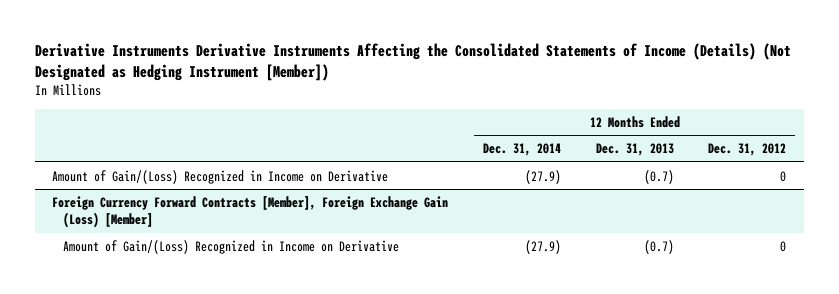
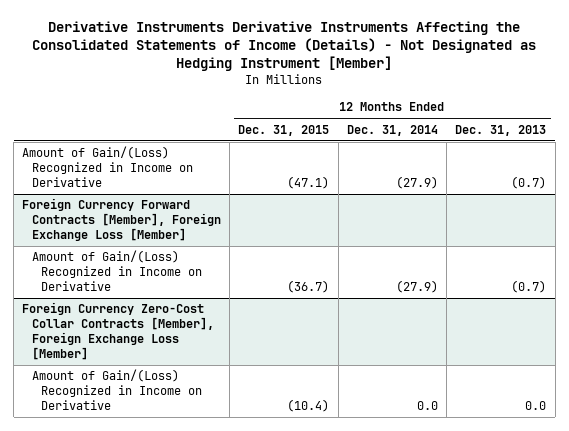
- Derivative Instruments Derivative Instruments Affecting the Consolidated Statements of Income (Details) (Not Designated as Hedging Instrument [Member])
+ Derivative Instruments Derivative Instruments Affecting the Consolidated Statements of Income (Details) - Not Designated as Hedging Instrument [Member]
- | 12 Months Ended Dec. 31, 2014 | 12 Months Ended Dec. 31, 2013 | 12 Months Ended Dec. 31, 2012
+ | 12 Months Ended Dec. 31, 2015 | 12 Months Ended Dec. 31, 2014 | 12 Months Ended Dec. 31, 2013
- Foreign Currency Forward Contracts [Member], Foreign Exchange Gain (Loss) [Member]
+ Foreign Currency Forward Contracts [Member], Foreign Exchange Loss [Member]
+ Foreign Currency Zero-Cost Collar Contracts [Member], Foreign Exchange Loss [Member]
+ Amount of Gain/(Loss) Recognized in Income on Derivative | (10.4) | 0.0 | 0.0

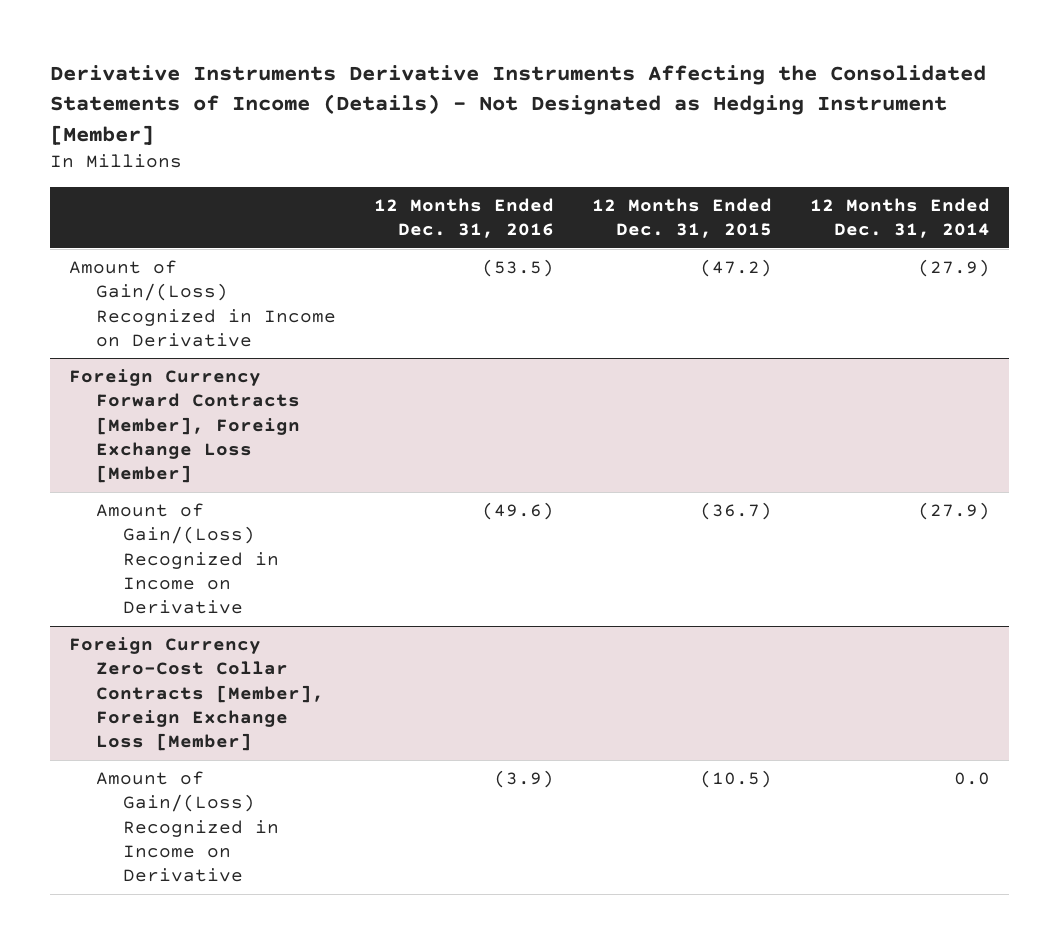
- | 12 Months Ended Dec. 31, 2015 | 12 Months Ended Dec. 31, 2014 | 12 Months Ended Dec. 31, 2013
+ | 12 Months Ended Dec. 31, 2016 | 12 Months Ended Dec. 31, 2015 | 12 Months Ended Dec. 31, 2014
- Amount of Gain/(Loss) Recognized in Income on Derivative | (47.1) | (27.9) | (0.7)
+ Amount of Gain/(Loss) Recognized in Income on Derivative | (53.5) | (47.2) | (27.9)
@ Foreign Currency Zero-Cost Collar Contracts [Member], Foreign Exchange Loss [Member]
- Amount of Gain/(Loss) Recognized in Income on Derivative | (10.4) | 0.0 | 0.0
+ Amount of Gain/(Loss) Recognized in Income on Derivative | (3.9) | (10.5) | 0.0

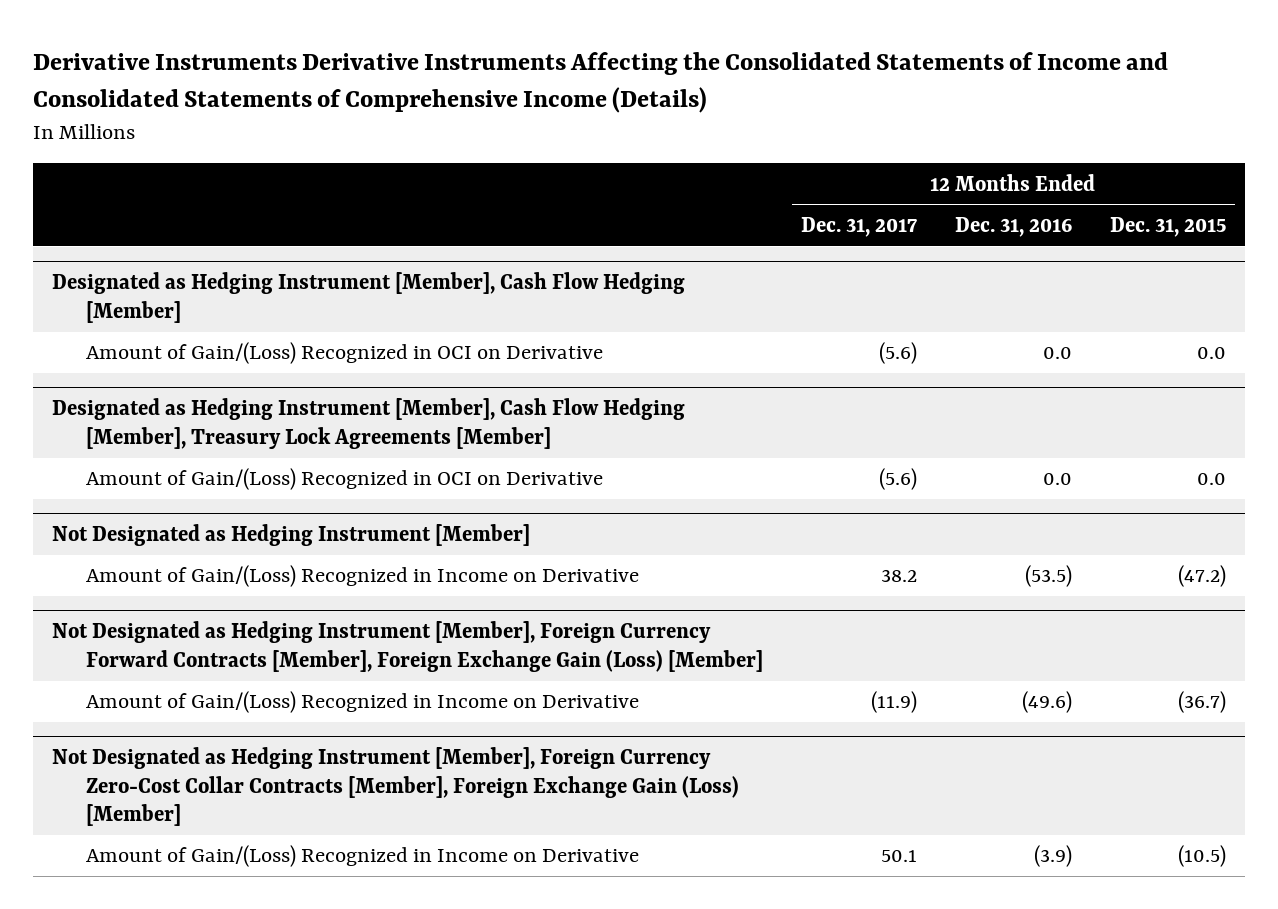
- Derivative Instruments Derivative Instruments Affecting the Consolidated Statements of Income (Details) - Not Designated as Hedging Instrument [Member]
+ Derivative Instruments Derivative Instruments Affecting the Consolidated Statements of Income and Consolidated Statements of Comprehensive Income (Details)
- | 12 Months Ended Dec. 31, 2016 | 12 Months Ended Dec. 31, 2015 | 12 Months Ended Dec. 31, 2014
+ | 12 Months Ended Dec. 31, 2017 | 12 Months Ended Dec. 31, 2016 | 12 Months Ended Dec. 31, 2015
+ Designated as Hedging Instrument [Member], Cash Flow Hedging [Member]
+ Amount of Gain/(Loss) Recognized in OCI on Derivative | (5.6) | 0.0 | 0.0
+ Designated as Hedging Instrument [Member], Cash Flow Hedging [Member], Treasury Lock Agreements [Member]
+ Amount of Gain/(Loss) Recognized in OCI on Derivative | (5.6) | 0.0 | 0.0
+ Not Designated as Hedging Instrument [Member]
- Foreign Currency Forward Contracts [Member], Foreign Exchange Loss [Member]
+ Not Designated as Hedging Instrument [Member], Foreign Currency Forward Contracts [Member], Foreign Exchange Gain (Loss) [Member]
- Foreign Currency Zero-Cost Collar Contracts [Member], Foreign Exchange Loss [Member]
+ Not Designated as Hedging Instrument [Member], Foreign Currency Zero-Cost Collar Contracts [Member], Foreign Exchange Gain (Loss) [Member]

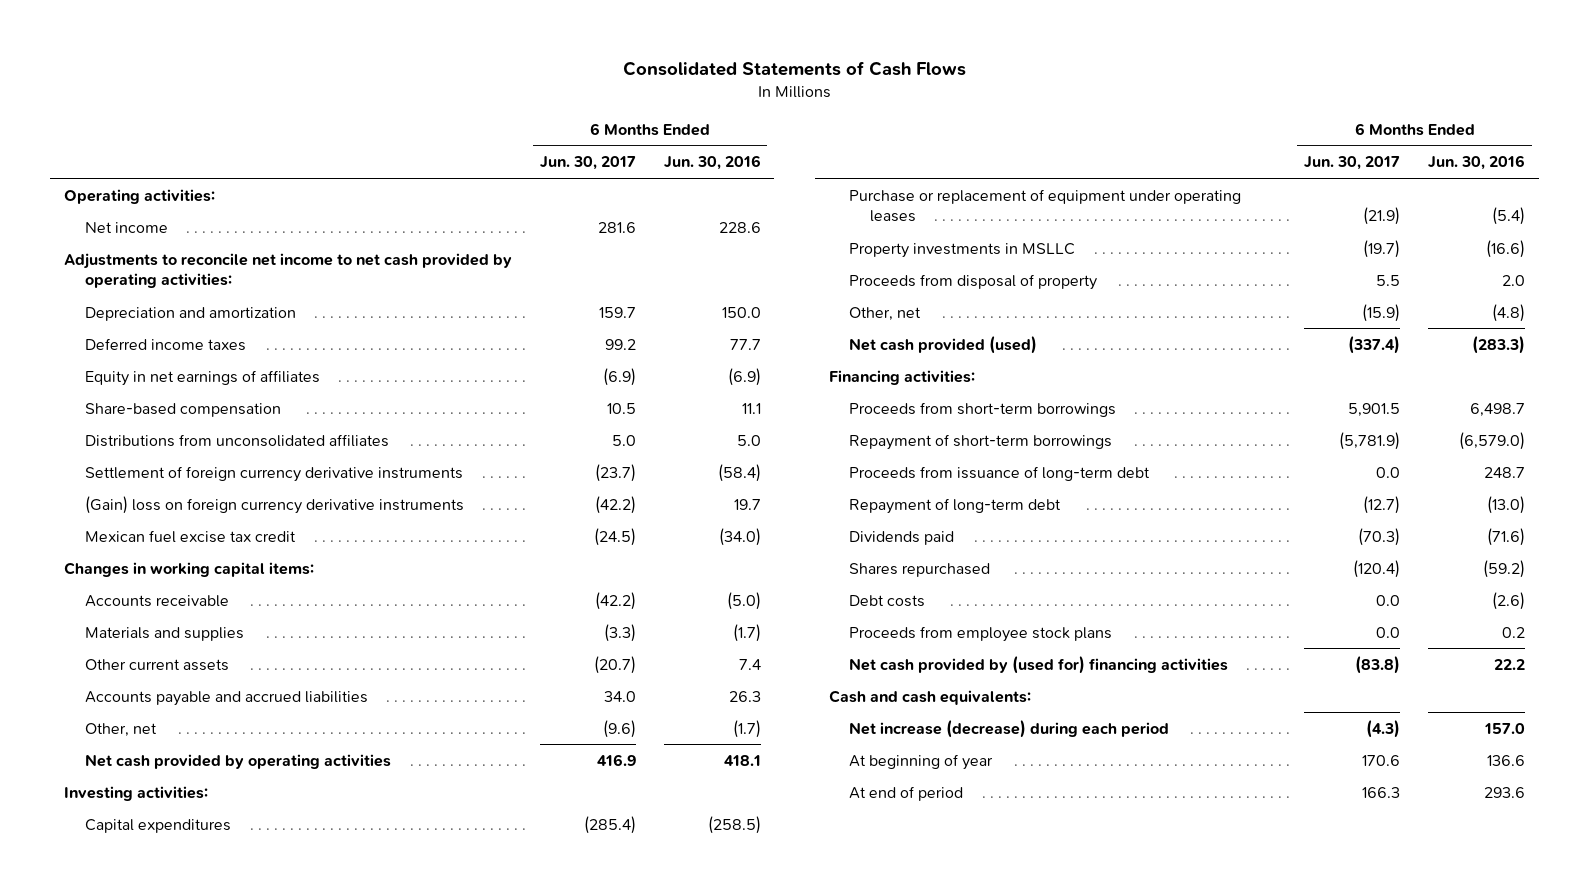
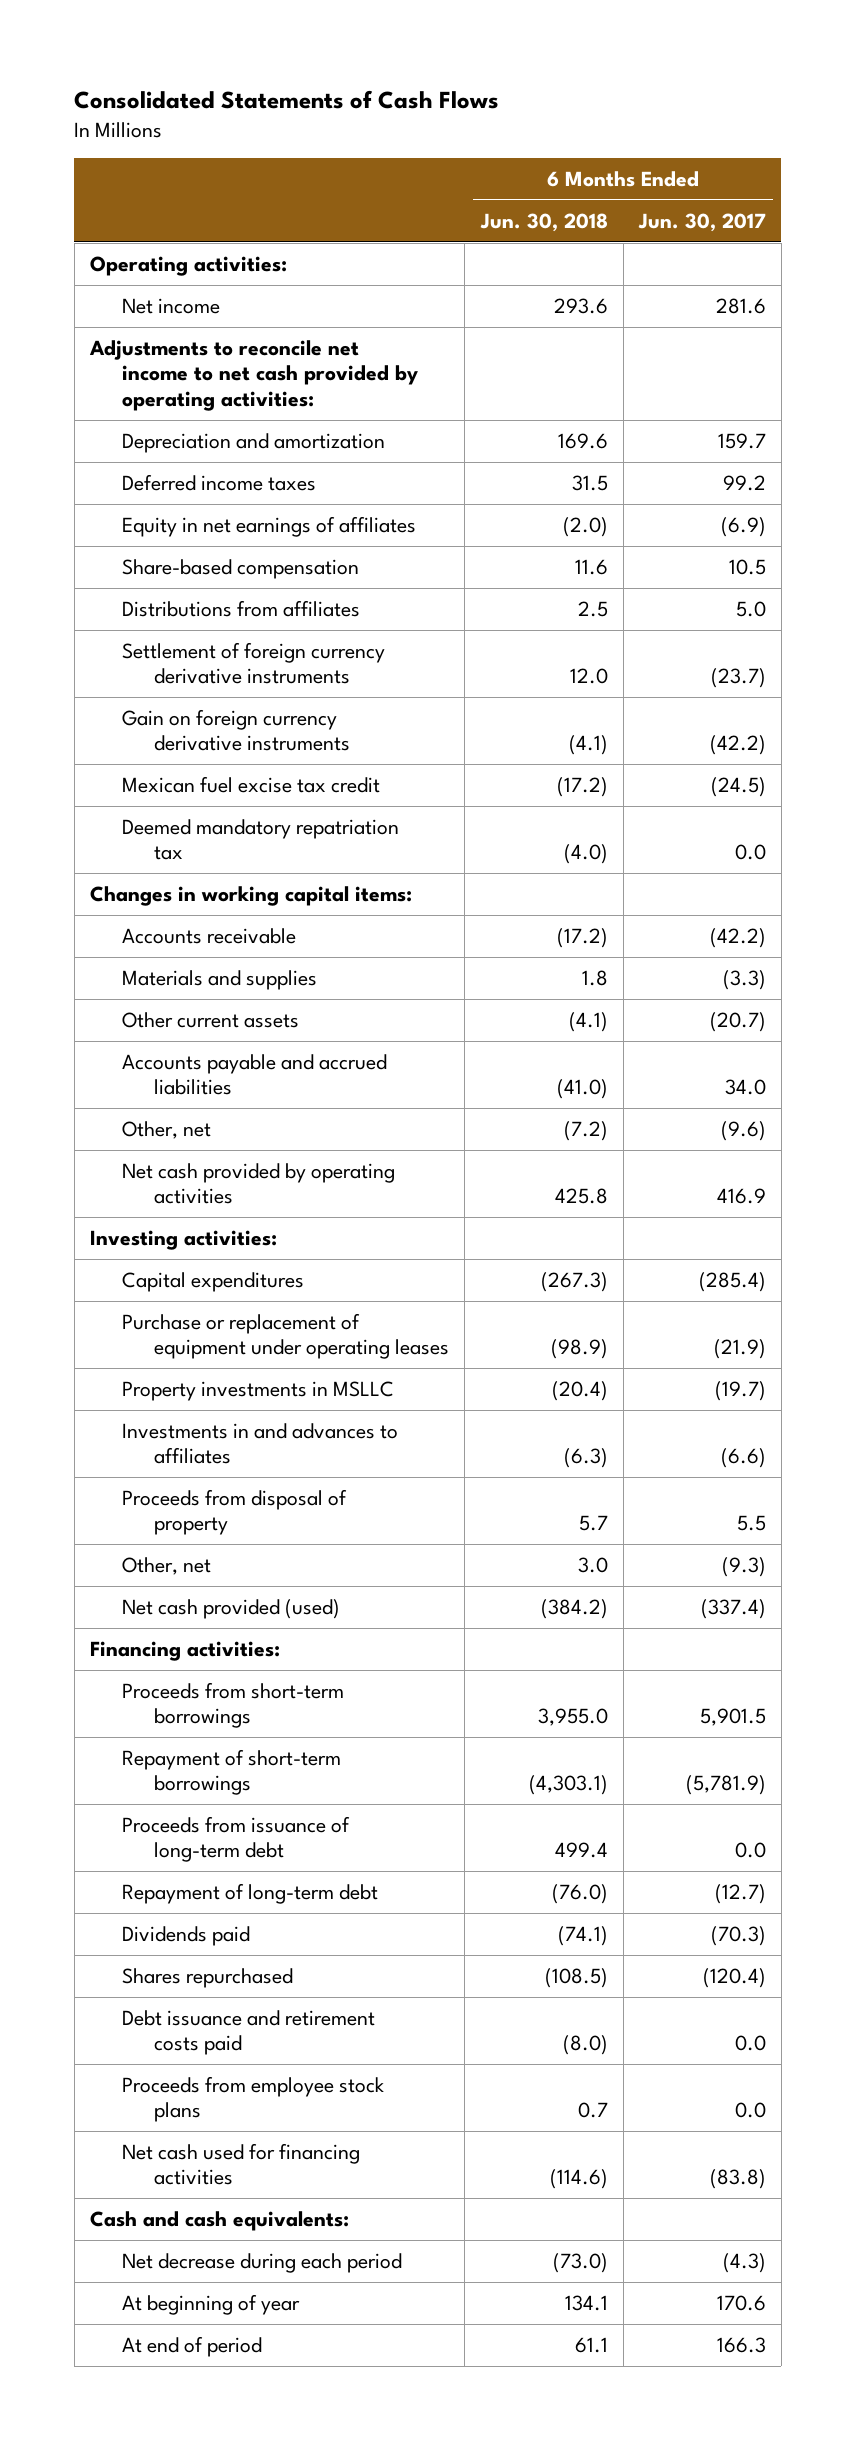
- | 6 Months Ended Jun. 30, 2017 | 6 Months Ended Jun. 30, 2016
+ | 6 Months Ended Jun. 30, 2018 | 6 Months Ended Jun. 30, 2017
- Distributions from unconsolidated affiliates | 5.0 | 5.0
+ Distributions from affiliates | 2.5 | 5.0
- (Gain) loss on foreign currency derivative instruments | (42.2) | 19.7
+ Gain on foreign currency derivative instruments | (4.1) | (42.2)
+ Deemed mandatory repatriation tax | (4.0) | 0.0
+ Investments in and advances to affiliates | (6.3) | (6.6)
- Other, net | (15.9) | (4.8)
+ Other, net | 3.0 | (9.3)
- Debt costs | 0.0 | (2.6)
+ Debt issuance and retirement costs paid | (8.0) | 0.0
- Net cash provided by (used for) financing activities | (83.8) | 22.2
+ Net cash used for financing activities | (114.6) | (83.8)
- Net increase (decrease) during each period | (4.3) | 157.0
+ Net decrease during each period | (73.0) | (4.3)

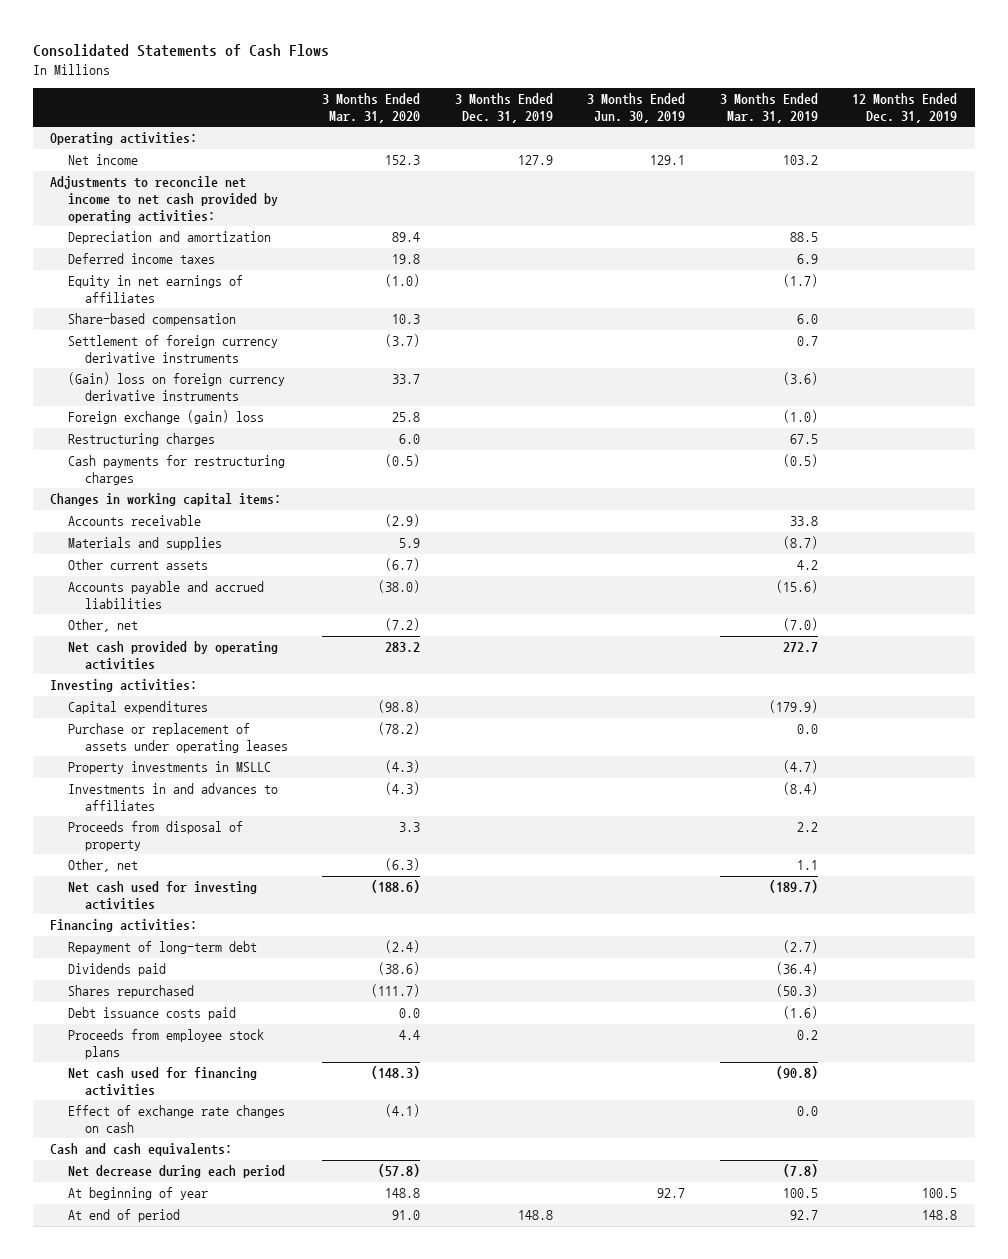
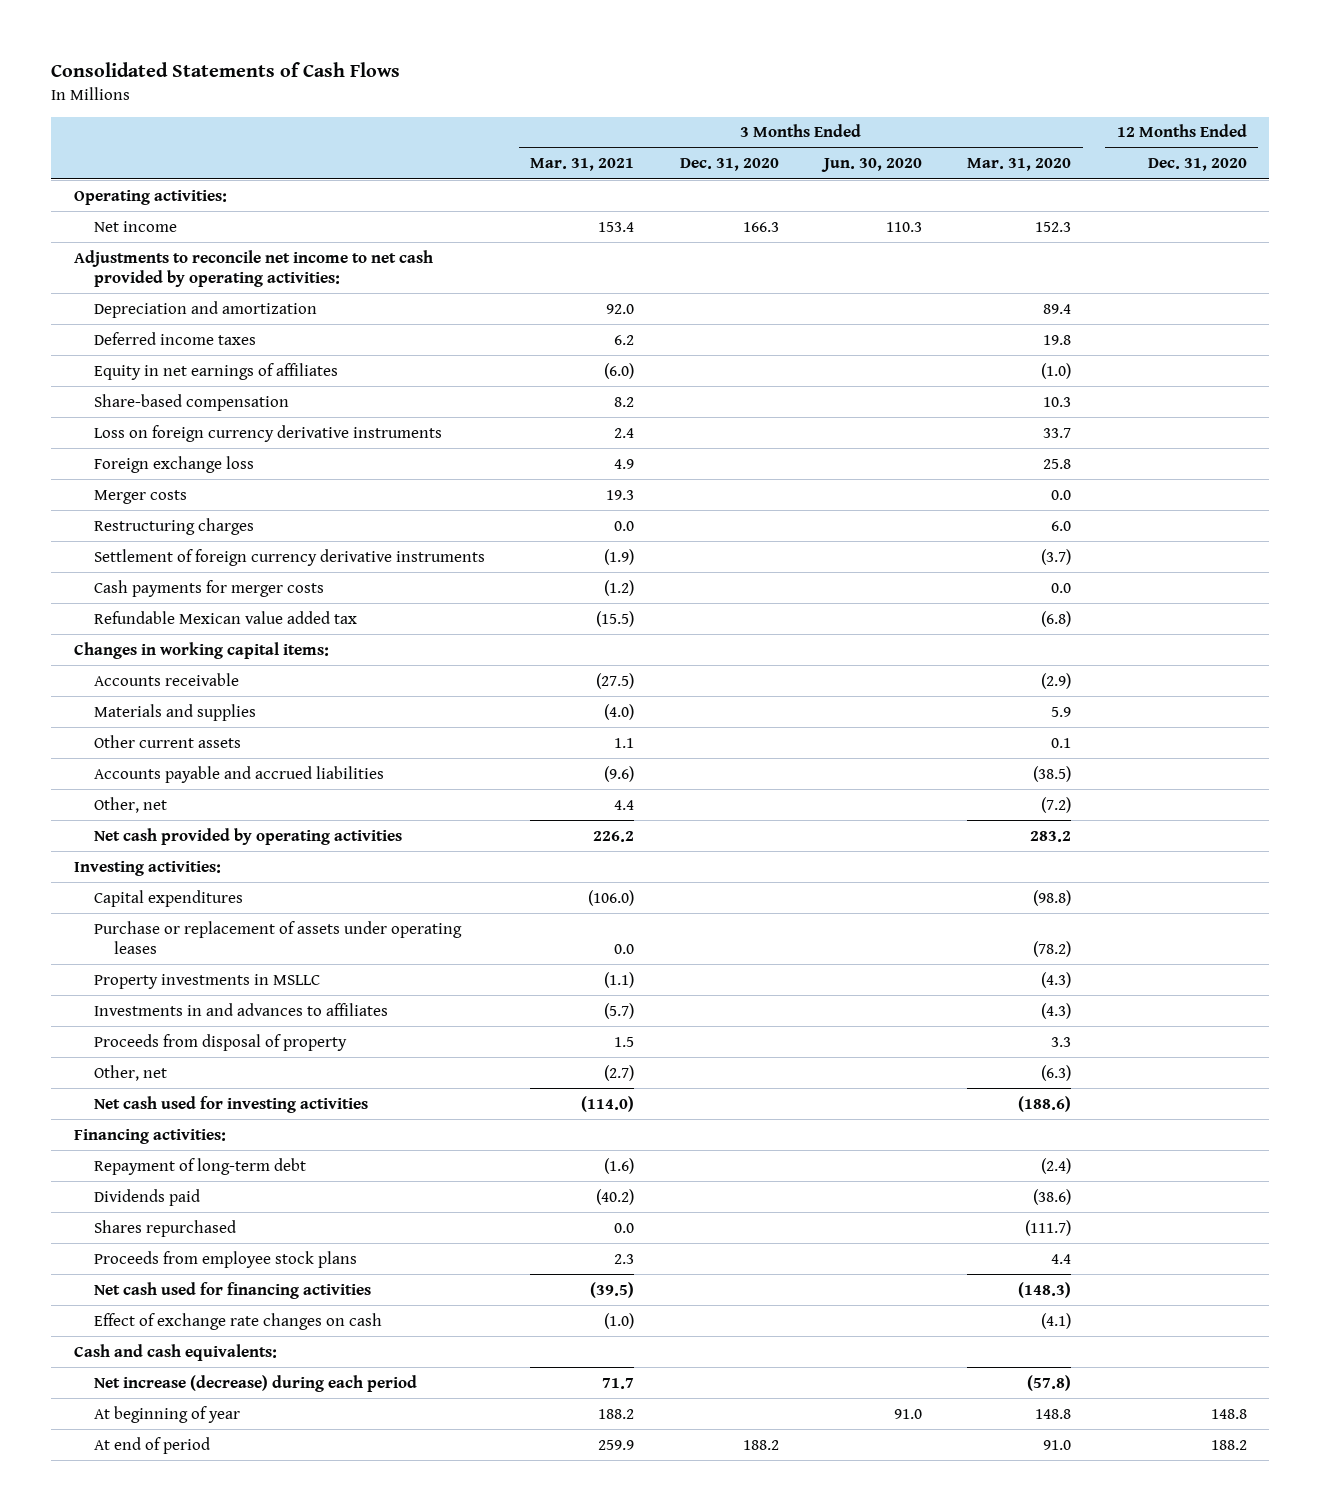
- | 3 Months Ended Mar. 31, 2020 | 3 Months Ended Dec. 31, 2019 | 3 Months Ended Jun. 30, 2019 | 3 Months Ended Mar. 31, 2019 | 12 Months Ended Dec. 31, 2019
+ | 3 Months Ended Mar. 31, 2021 | 3 Months Ended Dec. 31, 2020 | 3 Months Ended Jun. 30, 2020 | 3 Months Ended Mar. 31, 2020 | 12 Months Ended Dec. 31, 2020
- (Gain) loss on foreign currency derivative instruments | 33.7 | | | (3.6) |
- Foreign exchange (gain) loss | 25.8 | | | (1.0) |
+ Loss on foreign currency derivative instruments | 2.4 | | | 33.7 |
+ Foreign exchange loss | 4.9 | | | 25.8 |
+ Merger costs | 19.3 | | | 0.0 |
- Cash payments for restructuring charges | (0.5) | | | (0.5) |
moved down: Settlement of foreign currency derivative instruments | (1.9) | | | (3.7) |
+ Cash payments for merger costs | (1.2) | | | 0.0 |
+ Refundable Mexican value added tax | (15.5) | | | (6.8) |
- Other current assets | (6.7) | | | 4.2 |
- Accounts payable and accrued liabilities | (38.0) | | | (15.6) |
+ Other current assets | 1.1 | | | 0.1 |
+ Accounts payable and accrued liabilities | (9.6) | | | (38.5) |
- Debt issuance costs paid | 0.0 | | | (1.6) |
- Net decrease during each period | (57.8) | | | (7.8) |
+ Net increase (decrease) during each period | 71.7 | | | (57.8) |

